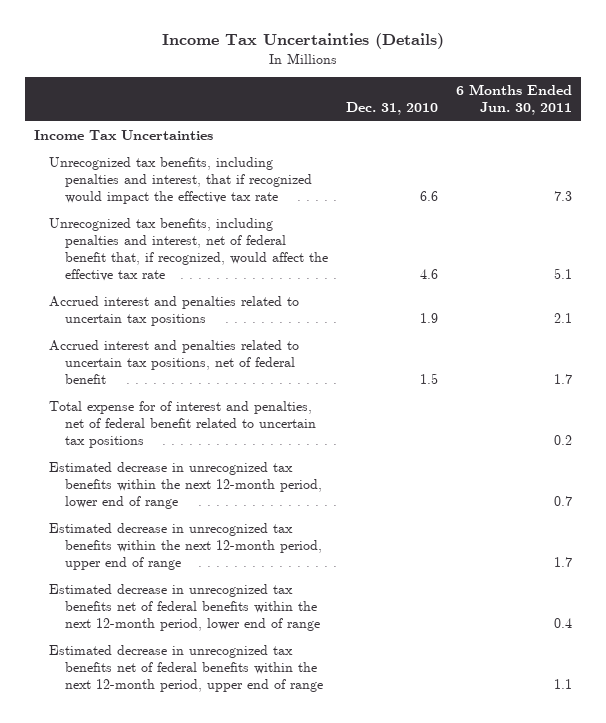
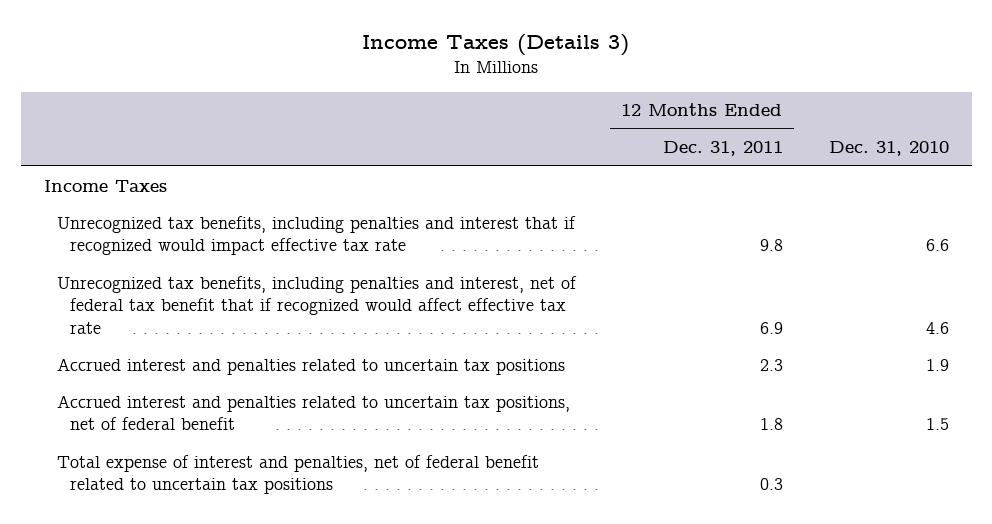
- Income Tax Uncertainties (Details)
+ Income Taxes (Details 3)
- | Dec. 31, 2010 | 6 Months Ended Jun. 30, 2011
+ | 12 Months Ended Dec. 31, 2011 | Dec. 31, 2010
- Income Tax Uncertainties
- Unrecognized tax benefits, including penalties and interest, that if recognized would impact the effective tax rate | 6.6 | 7.3
- Unrecognized tax benefits, including penalties and interest, net of federal benefit that, if recognized, would affect the effective tax rate | 4.6 | 5.1
+ Income Taxes
+ Unrecognized tax benefits, including penalties and interest that if recognized would impact effective tax rate | 9.8 | 6.6
+ Unrecognized tax benefits, including penalties and interest, net of federal tax benefit that if recognized would affect effective tax rate | 6.9 | 4.6
- Total expense for of interest and penalties, net of federal benefit related to uncertain tax positions | | 0.2
- Estimated decrease in unrecognized tax benefits within the next 12-month period, lower end of range | | 0.7
- Estimated decrease in unrecognized tax benefits within the next 12-month period, upper end of range | | 1.7
- Estimated decrease in unrecognized tax benefits net of federal benefits within the next 12-month period, lower end of range | | 0.4
- Estimated decrease in unrecognized tax benefits net of federal benefits within the next 12-month period, upper end of range | | 1.1
+ Total expense of interest and penalties, net of federal benefit related to uncertain tax positions | 0.3 |

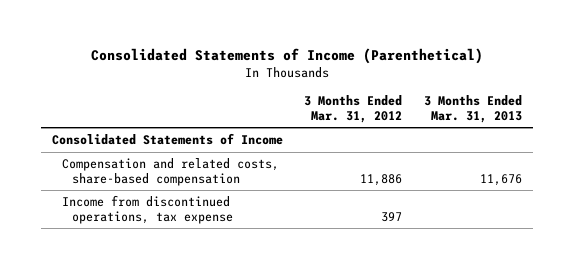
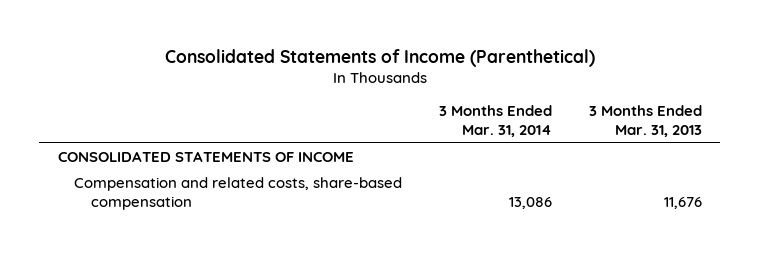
- | 3 Months Ended Mar. 31, 2012 | 3 Months Ended Mar. 31, 2013
+ | 3 Months Ended Mar. 31, 2014 | 3 Months Ended Mar. 31, 2013
- Consolidated Statements of Income
+ CONSOLIDATED STATEMENTS OF INCOME
- Income from discontinued operations, tax expense | 397 |

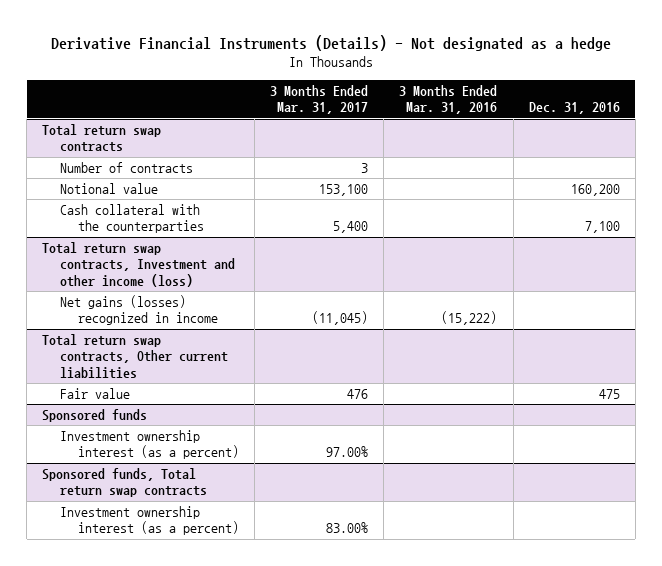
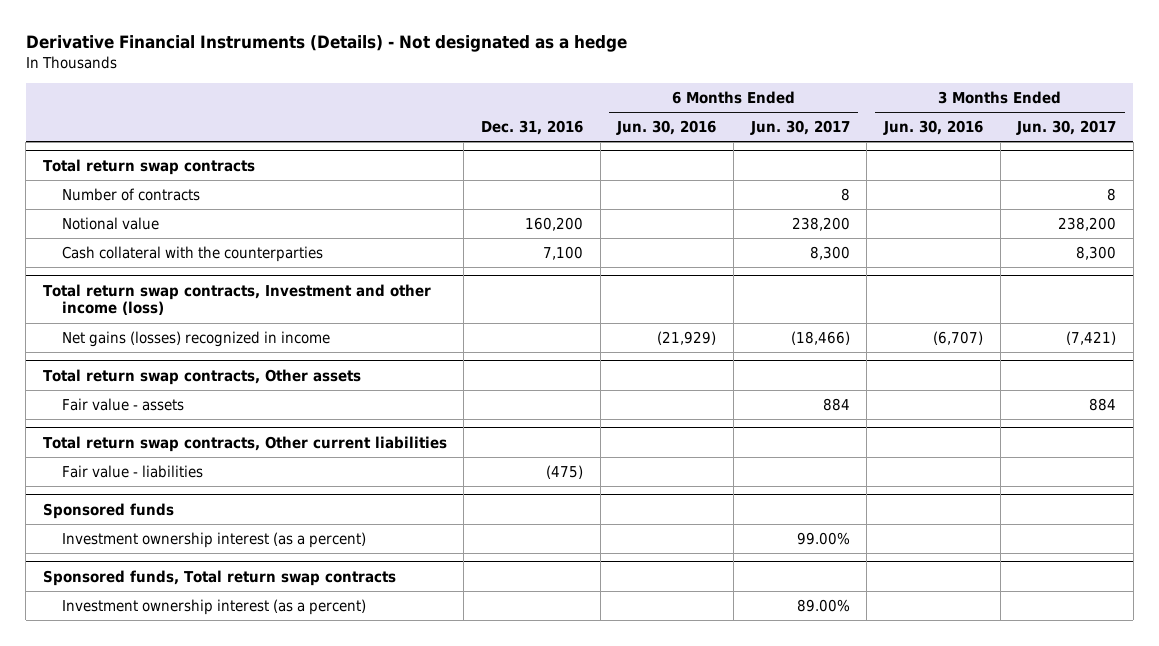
- | 3 Months Ended Mar. 31, 2017 | 3 Months Ended Mar. 31, 2016 | Dec. 31, 2016
+ | Dec. 31, 2016 | 6 Months Ended Jun. 30, 2016 | 6 Months Ended Jun. 30, 2017 | 3 Months Ended Jun. 30, 2016 | 3 Months Ended Jun. 30, 2017
+ Total return swap contracts, Other assets
+ Fair value - assets | | | 884 | | 884
@ Total return swap contracts, Other current liabilities
- Fair value | 476 | | 475
+ Fair value - liabilities | (475) | | | |

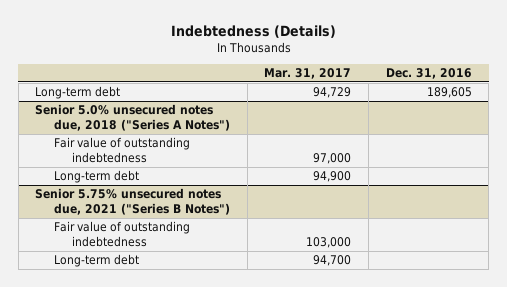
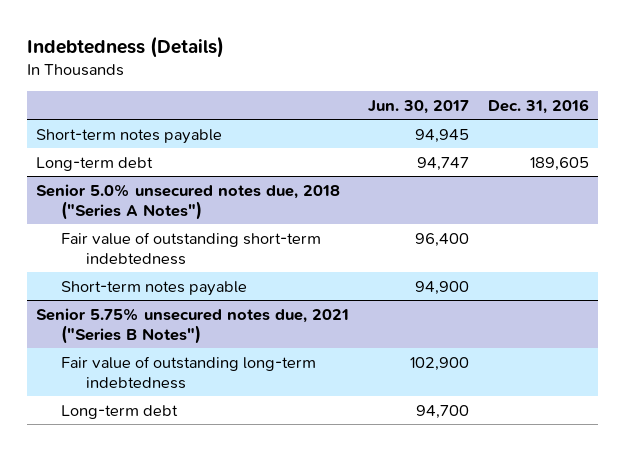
- | Mar. 31, 2017 | Dec. 31, 2016
+ | Jun. 30, 2017 | Dec. 31, 2016
+ Short-term notes payable | 94,945 |
@ Senior 5.0% unsecured notes due, 2018 ("Series A Notes")
- Fair value of outstanding indebtedness | 97,000 |
- Long-term debt | 94,900 |
+ Fair value of outstanding short-term indebtedness | 96,400 |
+ Short-term notes payable | 94,900 |
@ Senior 5.75% unsecured notes due, 2021 ("Series B Notes")
- Fair value of outstanding indebtedness | 103,000 |
+ Fair value of outstanding long-term indebtedness | 102,900 |

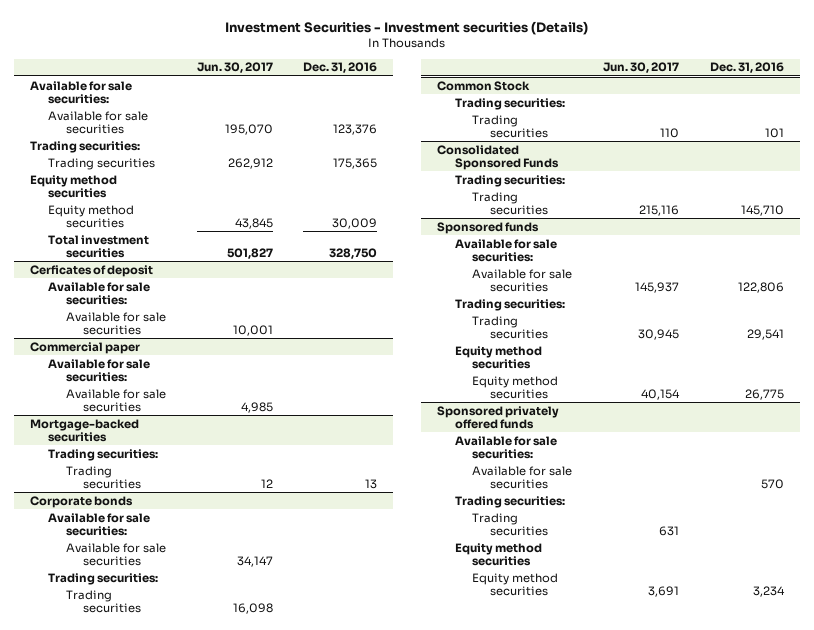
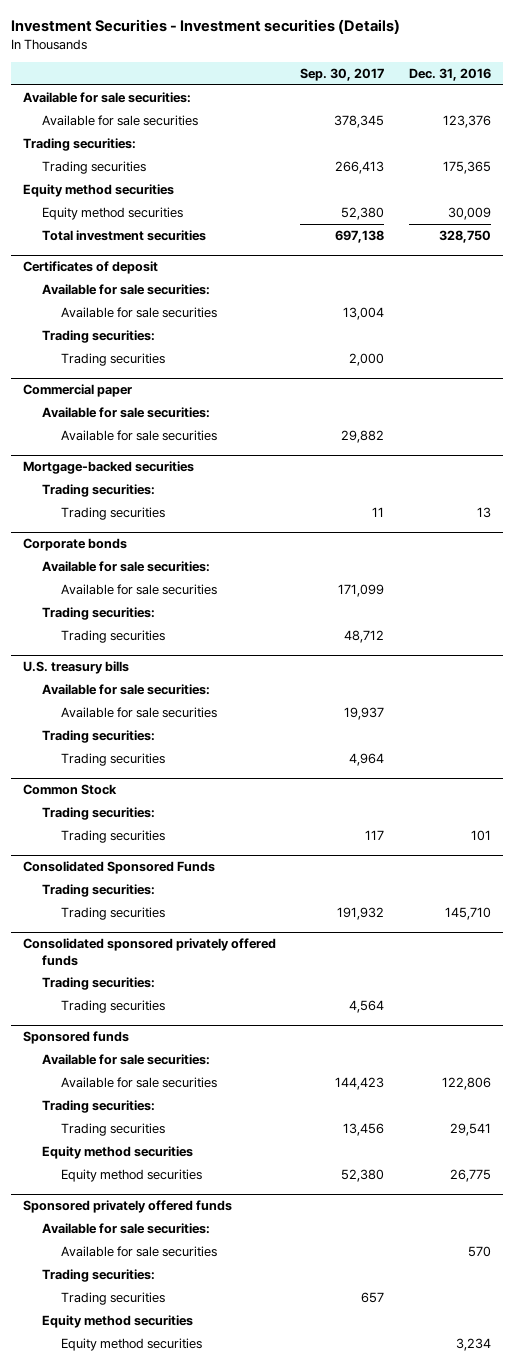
- | Jun. 30, 2017 | Dec. 31, 2016
+ | Sep. 30, 2017 | Dec. 31, 2016
- Cerficates of deposit
+ Certificates of deposit
+ Trading securities:
+ Trading securities | 2,000 |
+ U.S. treasury bills
+ Available for sale securities:
+ Available for sale securities | 19,937 |
+ Trading securities:
+ Trading securities | 4,964 |
+ Consolidated sponsored privately offered funds
+ Trading securities:
+ Trading securities | 4,564 |

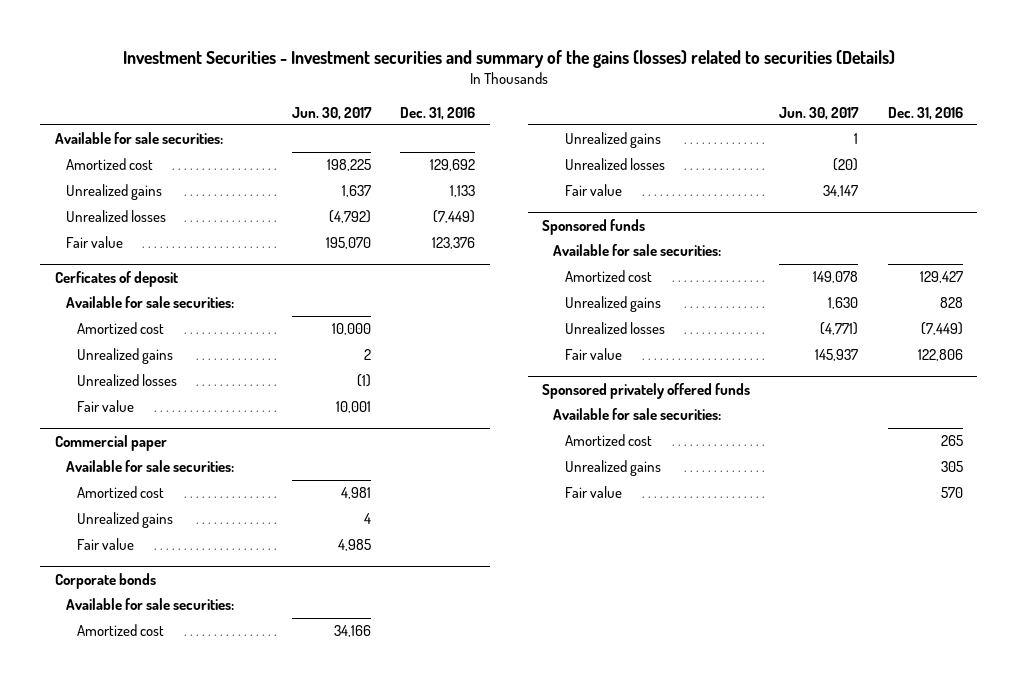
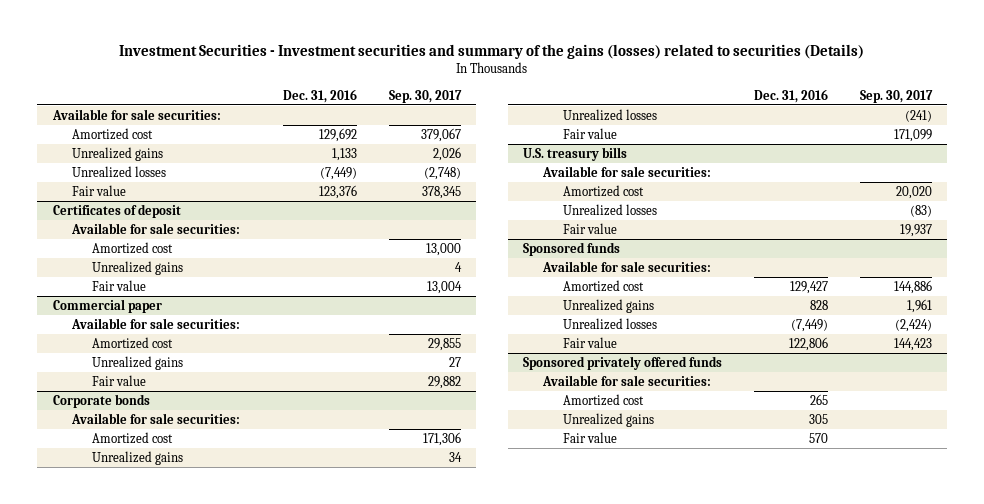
- | Jun. 30, 2017 | Dec. 31, 2016
+ | Dec. 31, 2016 | Sep. 30, 2017
- Cerficates of deposit
+ Certificates of deposit
- Unrealized losses | (1) |
+ U.S. treasury bills
+ Available for sale securities:
+ Amortized cost | | 20,020
+ Unrealized losses | | (83)
+ Fair value | | 19,937

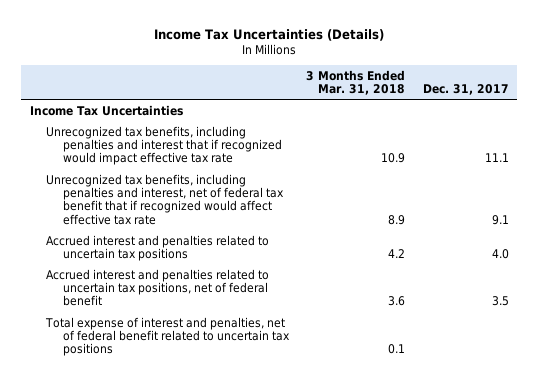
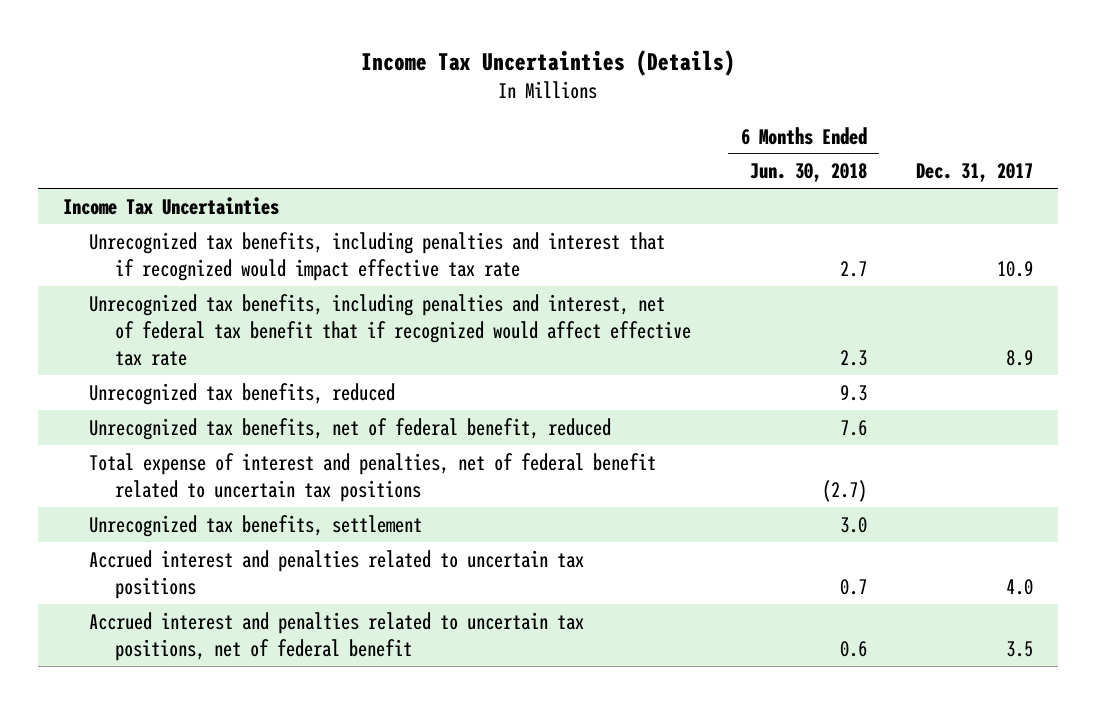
- | 3 Months Ended Mar. 31, 2018 | Dec. 31, 2017
+ | 6 Months Ended Jun. 30, 2018 | Dec. 31, 2017
- Unrecognized tax benefits, including penalties and interest that if recognized would impact effective tax rate | 10.9 | 11.1
- Unrecognized tax benefits, including penalties and interest, net of federal tax benefit that if recognized would affect effective tax rate | 8.9 | 9.1
+ Unrecognized tax benefits, including penalties and interest that if recognized would impact effective tax rate | 2.7 | 10.9
+ Unrecognized tax benefits, including penalties and interest, net of federal tax benefit that if recognized would affect effective tax rate | 2.3 | 8.9
+ Unrecognized tax benefits, reduced | 9.3 |
+ Unrecognized tax benefits, net of federal benefit, reduced | 7.6 |
moved up: Total expense of interest and penalties, net of federal benefit related to uncertain tax positions | (2.7) |
+ Unrecognized tax benefits, settlement | 3.0 |

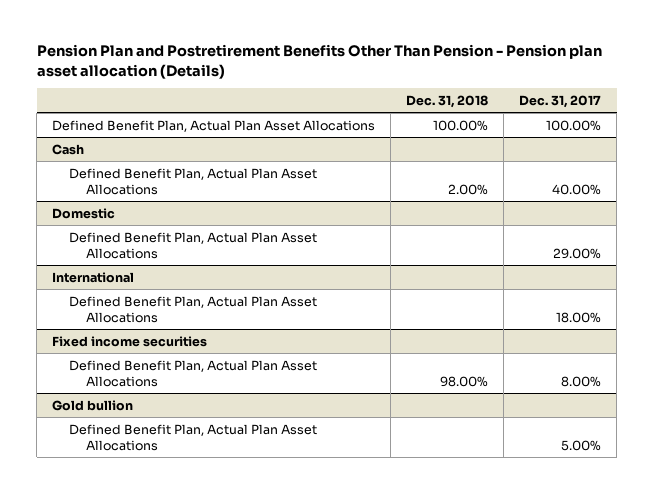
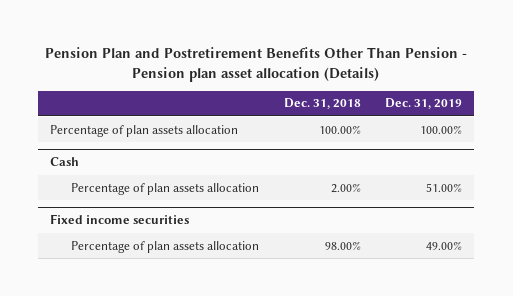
- | Dec. 31, 2018 | Dec. 31, 2017
+ | Dec. 31, 2018 | Dec. 31, 2019
- Defined Benefit Plan, Actual Plan Asset Allocations | 100.00% | 100.00%
+ Percentage of plan assets allocation | 100.00% | 100.00%
@ Cash
- Defined Benefit Plan, Actual Plan Asset Allocations | 2.00% | 40.00%
- Domestic
- Defined Benefit Plan, Actual Plan Asset Allocations | | 29.00%
- International
- Defined Benefit Plan, Actual Plan Asset Allocations | | 18.00%
@ Cash
+ Percentage of plan assets allocation | 2.00% | 51.00%
@ Fixed income securities
- Defined Benefit Plan, Actual Plan Asset Allocations | 98.00% | 8.00%
- Gold bullion
- Defined Benefit Plan, Actual Plan Asset Allocations | | 5.00%
@ Fixed income securities
+ Percentage of plan assets allocation | 98.00% | 49.00%

